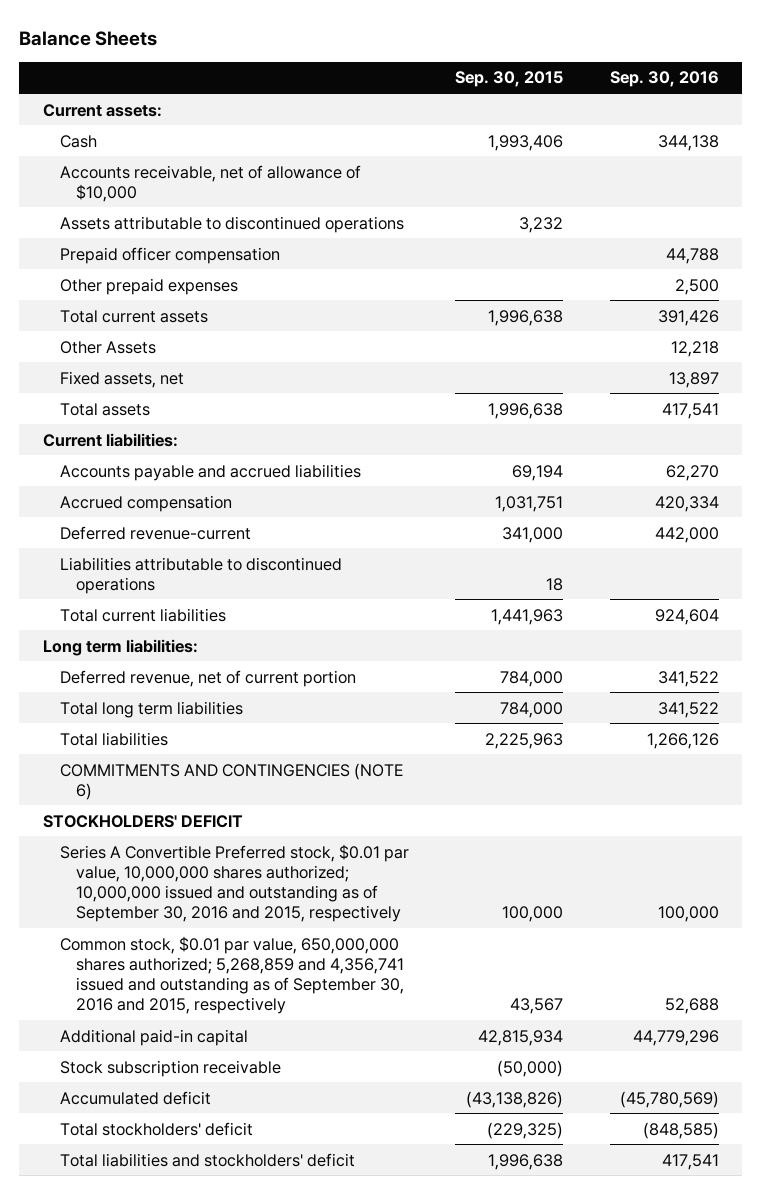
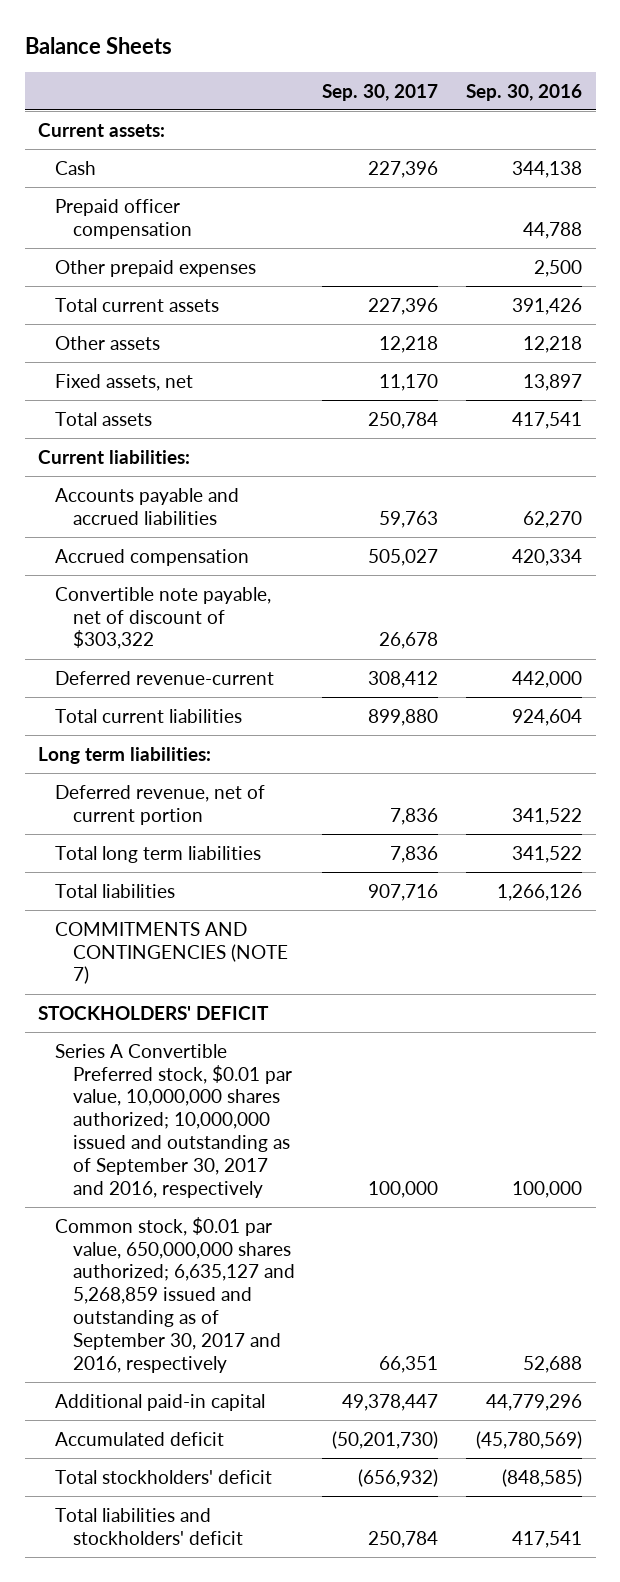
- | Sep. 30, 2015 | Sep. 30, 2016
+ | Sep. 30, 2017 | Sep. 30, 2016
- Accounts receivable, net of allowance of $10,000
- Assets attributable to discontinued operations | 3,232 |
- Other Assets | | 12,218
+ Other assets | 12,218 | 12,218
+ Convertible note payable, net of discount of $303,322 | 26,678 |
- Liabilities attributable to discontinued operations | 18 |
- COMMITMENTS AND CONTINGENCIES (NOTE 6)
+ COMMITMENTS AND CONTINGENCIES (NOTE 7)
- Series A Convertible Preferred stock, $0.01 par value, 10,000,000 shares authorized; 10,000,000 issued and outstanding as of September 30, 2016 and 2015, respectively | 100,000 | 100,000
- Common stock, $0.01 par value, 650,000,000 shares authorized; 5,268,859 and 4,356,741 issued and outstanding as of September 30, 2016 and 2015, respectively | 43,567 | 52,688
+ Series A Convertible Preferred stock, $0.01 par value, 10,000,000 shares authorized; 10,000,000 issued and outstanding as of September 30, 2017 and 2016, respectively | 100,000 | 100,000
+ Common stock, $0.01 par value, 650,000,000 shares authorized; 6,635,127 and 5,268,859 issued and outstanding as of September 30, 2017 and 2016, respectively | 66,351 | 52,688
- Stock subscription receivable | (50,000) |

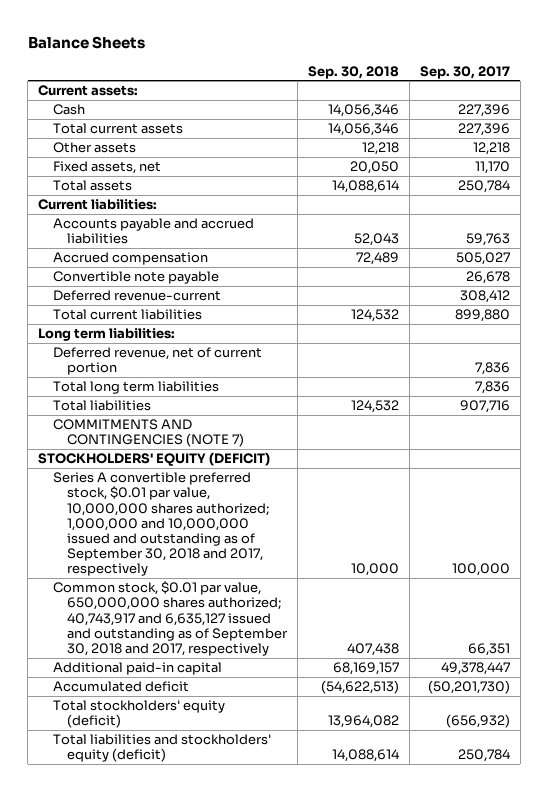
- | Sep. 30, 2017 | Sep. 30, 2016
+ | Sep. 30, 2018 | Sep. 30, 2017
- Prepaid officer compensation | | 44,788
- Other prepaid expenses | | 2,500
- Convertible note payable, net of discount of $303,322 | 26,678 |
+ Convertible note payable | | 26,678
- STOCKHOLDERS' DEFICIT
- Series A Convertible Preferred stock, $0.01 par value, 10,000,000 shares authorized; 10,000,000 issued and outstanding as of September 30, 2017 and 2016, respectively | 100,000 | 100,000
- Common stock, $0.01 par value, 650,000,000 shares authorized; 6,635,127 and 5,268,859 issued and outstanding as of September 30, 2017 and 2016, respectively | 66,351 | 52,688
+ STOCKHOLDERS' EQUITY (DEFICIT)
+ Series A convertible preferred stock, $0.01 par value, 10,000,000 shares authorized; 1,000,000 and 10,000,000 issued and outstanding as of September 30, 2018 and 2017, respectively | 10,000 | 100,000
+ Common stock, $0.01 par value, 650,000,000 shares authorized; 40,743,917 and 6,635,127 issued and outstanding as of September 30, 2018 and 2017, respectively | 407,438 | 66,351
- Total stockholders' deficit | (656,932) | (848,585)
- Total liabilities and stockholders' deficit | 250,784 | 417,541
+ Total stockholders' equity (deficit) | 13,964,082 | (656,932)
+ Total liabilities and stockholders' equity (deficit) | 14,088,614 | 250,784

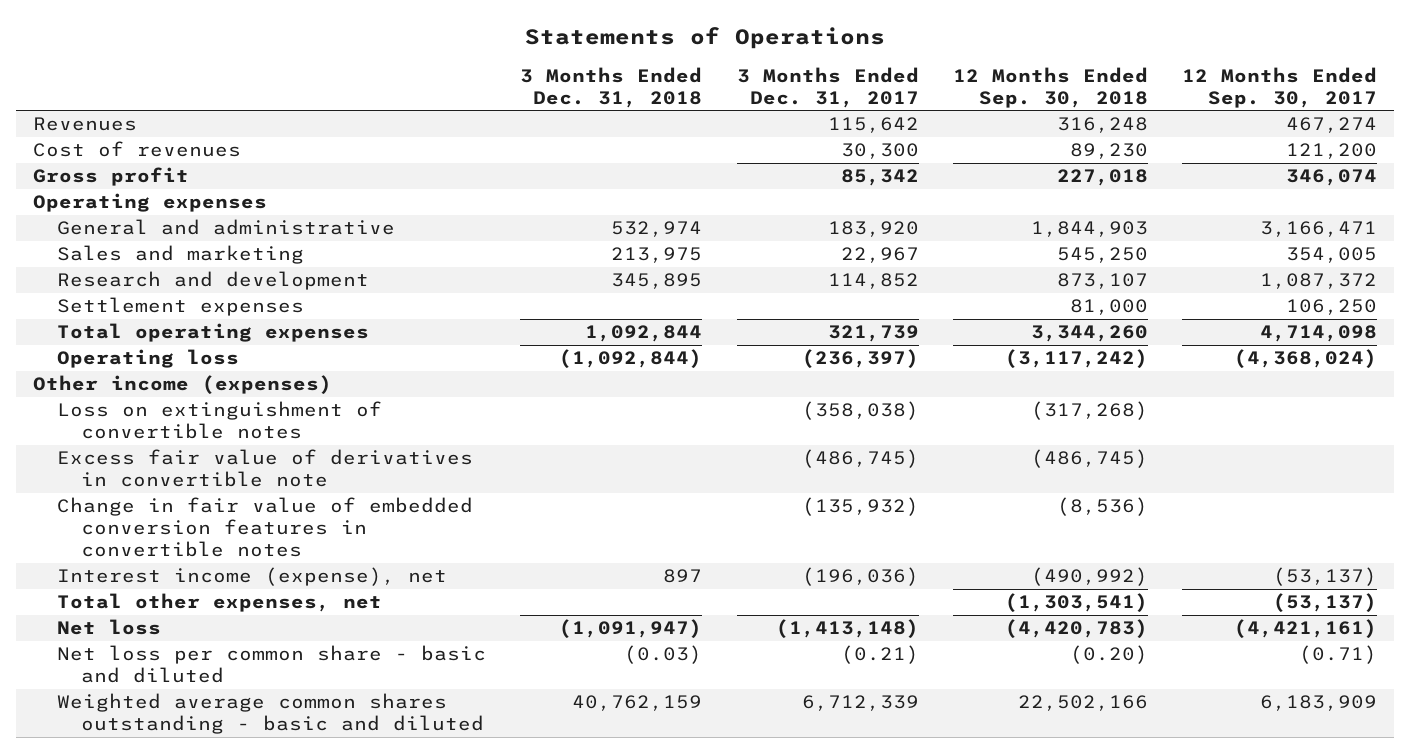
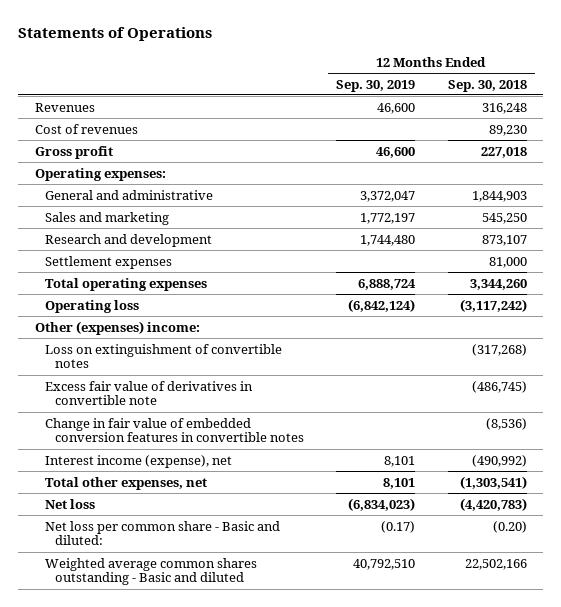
- | 3 Months Ended Dec. 31, 2018 | 3 Months Ended Dec. 31, 2017 | 12 Months Ended Sep. 30, 2018 | 12 Months Ended Sep. 30, 2017
+ | 12 Months Ended Sep. 30, 2019 | 12 Months Ended Sep. 30, 2018
- Operating expenses
+ Operating expenses:
- Other income (expenses)
+ Other (expenses) income:
- Net loss per common share - basic and diluted | (0.03) | (0.21) | (0.20) | (0.71)
- Weighted average common shares outstanding - basic and diluted | 40,762,159 | 6,712,339 | 22,502,166 | 6,183,909
+ Net loss per common share - Basic and diluted: | (0.17) | (0.20)
+ Weighted average common shares outstanding - Basic and diluted | 40,792,510 | 22,502,166

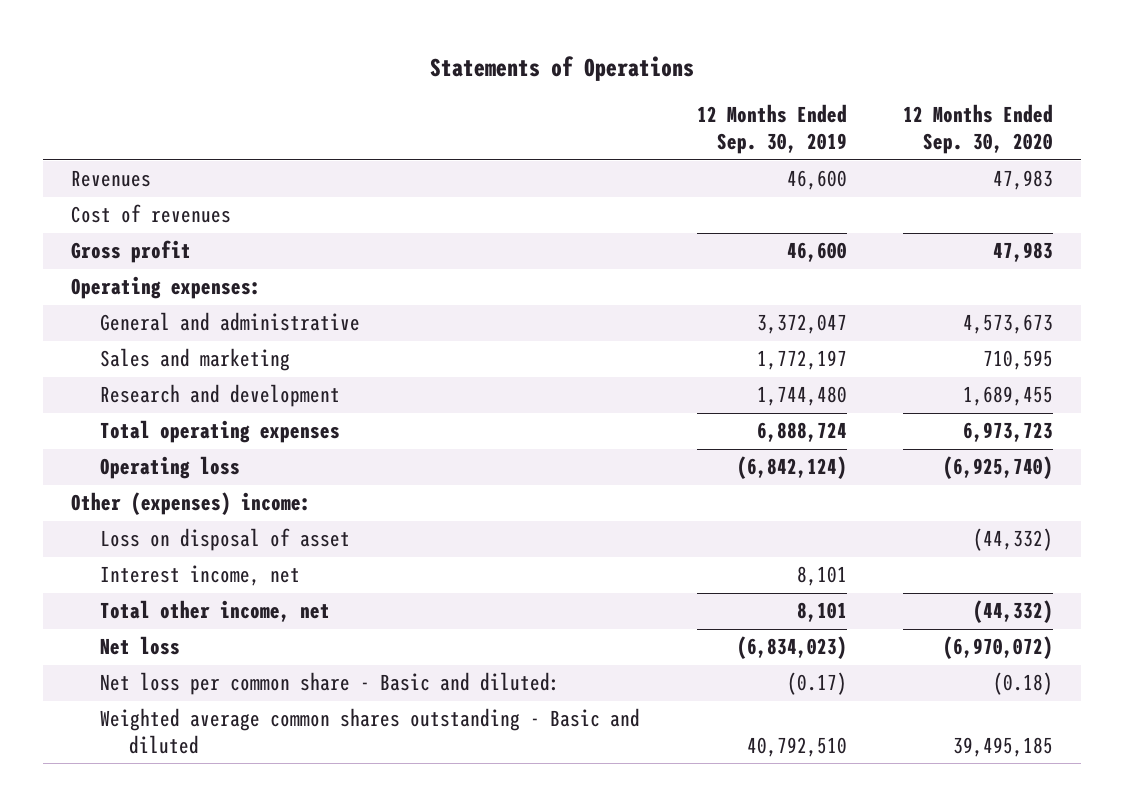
- | 12 Months Ended Sep. 30, 2019 | 12 Months Ended Sep. 30, 2018
+ | 12 Months Ended Sep. 30, 2019 | 12 Months Ended Sep. 30, 2020
- Settlement expenses | | 81,000
- Loss on extinguishment of convertible notes | | (317,268)
- Excess fair value of derivatives in convertible note | | (486,745)
- Change in fair value of embedded conversion features in convertible notes | | (8,536)
- Interest income (expense), net | 8,101 | (490,992)
- Total other expenses, net | 8,101 | (1,303,541)
+ Loss on disposal of asset | | (44,332)
+ Interest income, net | 8,101 |
+ Total other income, net | 8,101 | (44,332)

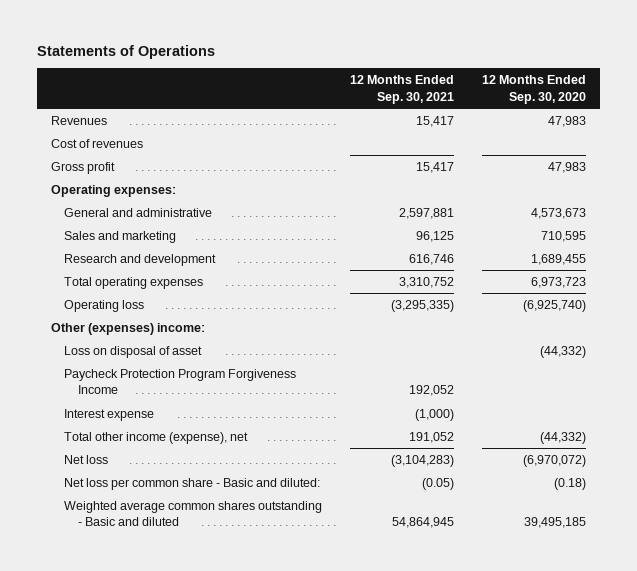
- | 12 Months Ended Sep. 30, 2019 | 12 Months Ended Sep. 30, 2020
+ | 12 Months Ended Sep. 30, 2021 | 12 Months Ended Sep. 30, 2020
- Interest income, net | 8,101 |
- Total other income, net | 8,101 | (44,332)
+ Paycheck Protection Program Forgiveness Income | 192,052 |
+ Interest expense | (1,000) |
+ Total other income (expense), net | 191,052 | (44,332)

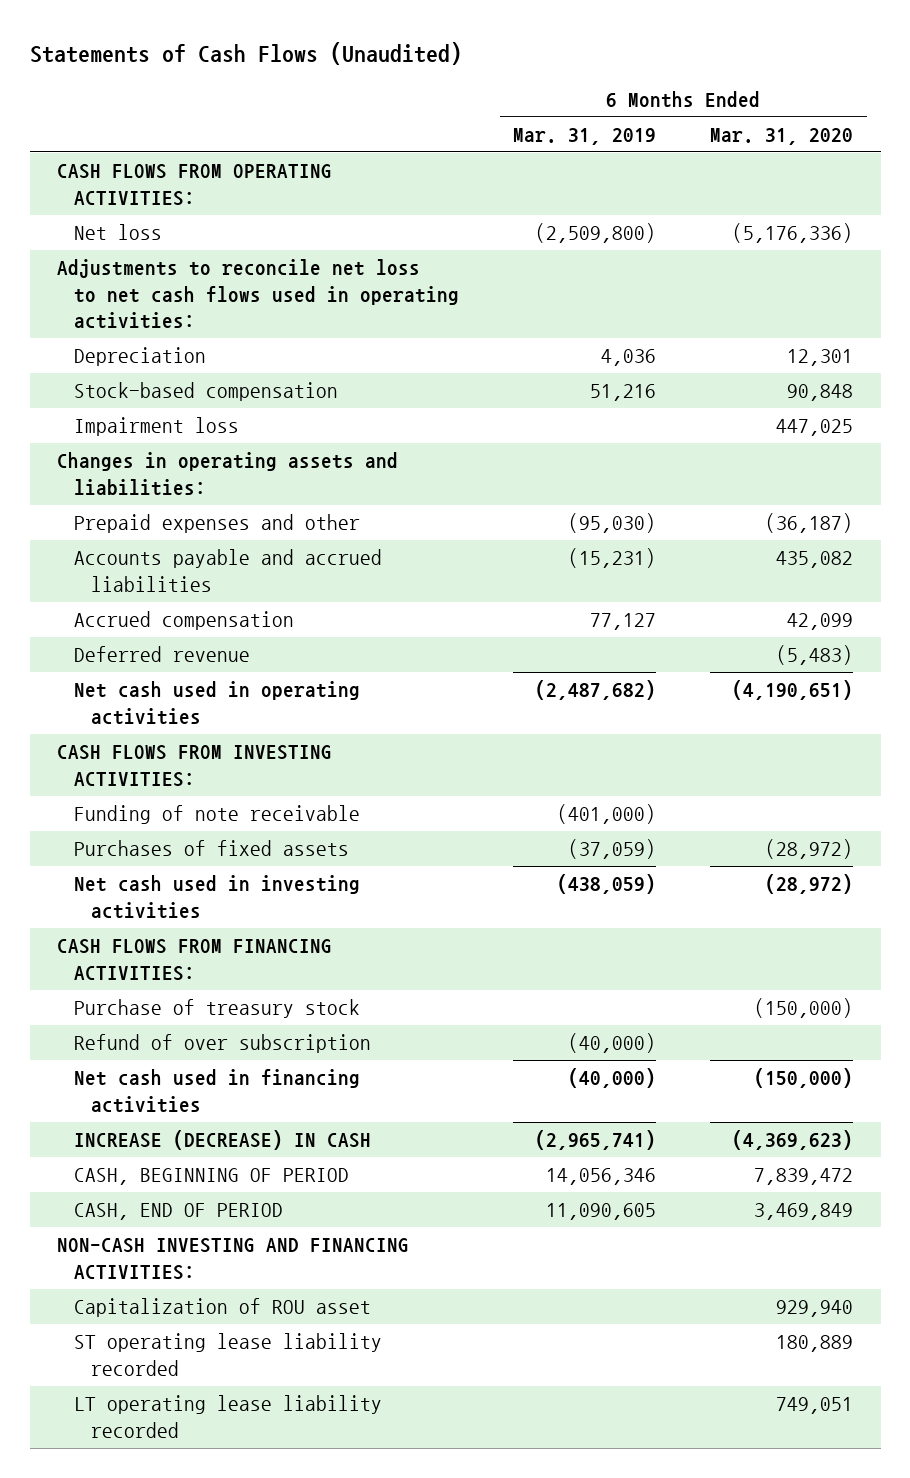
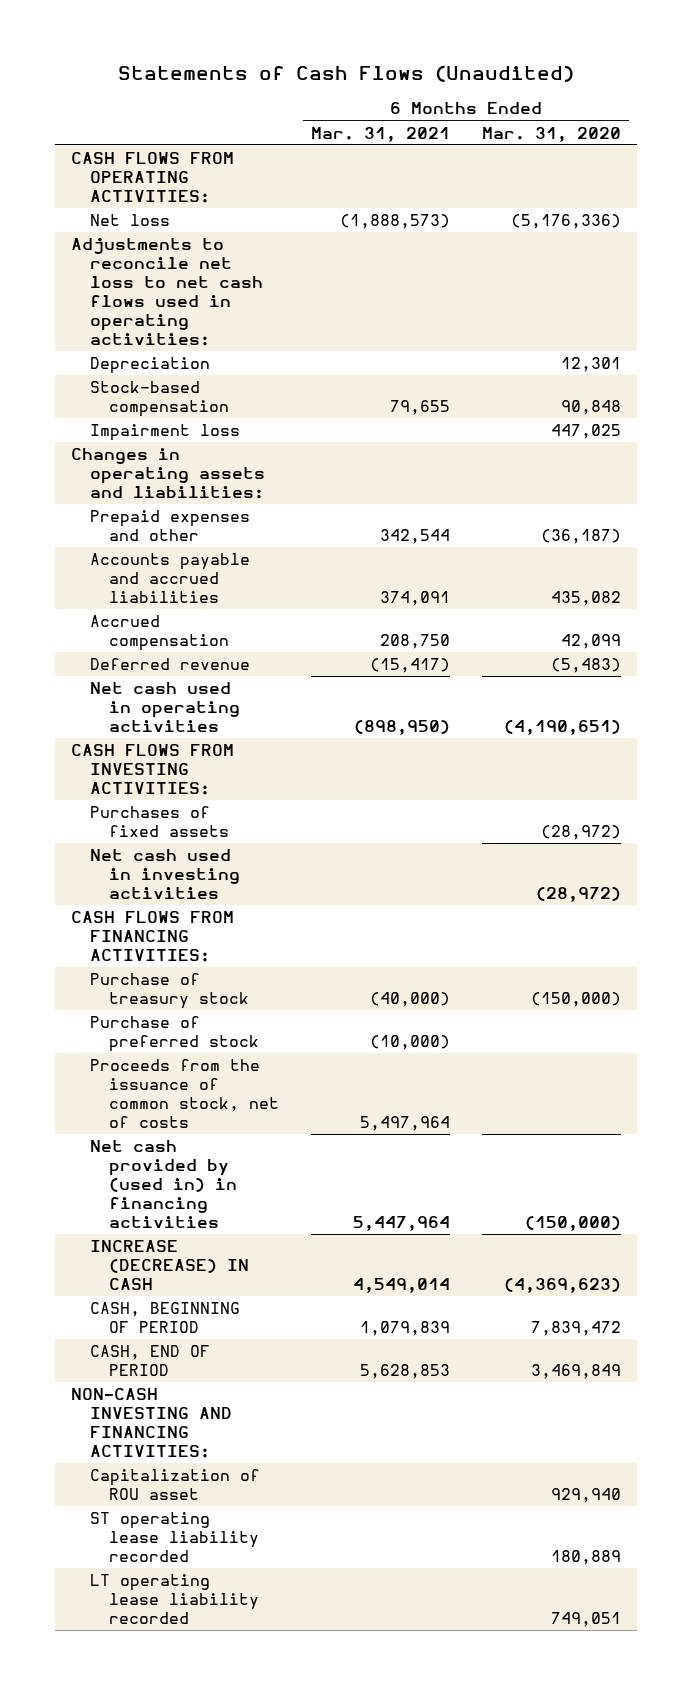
- | 6 Months Ended Mar. 31, 2019 | 6 Months Ended Mar. 31, 2020
+ | 6 Months Ended Mar. 31, 2021 | 6 Months Ended Mar. 31, 2020
- Funding of note receivable | (401,000) |
- Refund of over subscription | (40,000) |
- Net cash used in financing activities | (40,000) | (150,000)
+ Purchase of preferred stock | (10,000) |
+ Proceeds from the issuance of common stock, net of costs | 5,497,964 |
+ Net cash provided by (used in) in financing activities | 5,447,964 | (150,000)

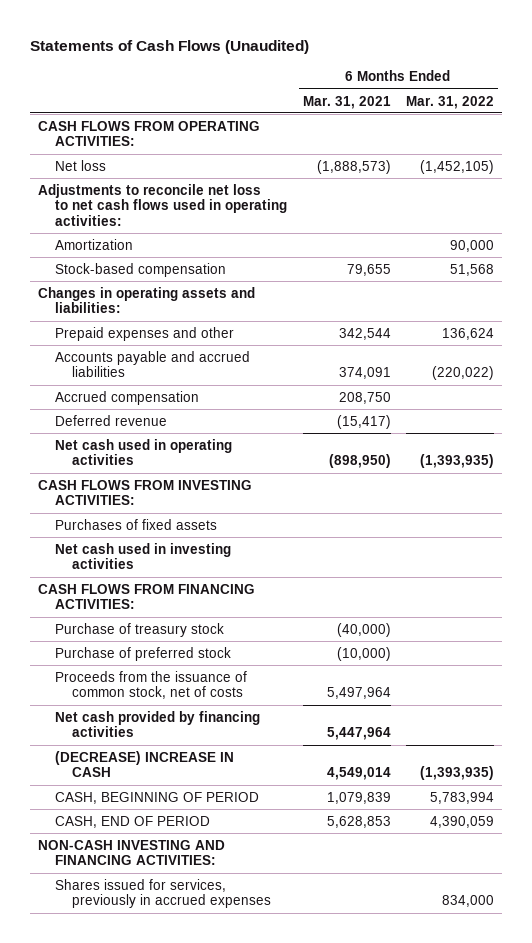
- | 6 Months Ended Mar. 31, 2021 | 6 Months Ended Mar. 31, 2020
+ | 6 Months Ended Mar. 31, 2021 | 6 Months Ended Mar. 31, 2022
- Depreciation | | 12,301
+ Amortization | | 90,000
- Impairment loss | | 447,025
- Net cash provided by (used in) in financing activities | 5,447,964 | (150,000)
- INCREASE (DECREASE) IN CASH | 4,549,014 | (4,369,623)
+ Net cash provided by financing activities | 5,447,964 |
+ (DECREASE) INCREASE IN CASH | 4,549,014 | (1,393,935)
- Capitalization of ROU asset | | 929,940
- ST operating lease liability recorded | | 180,889
- LT operating lease liability recorded | | 749,051
+ Shares issued for services, previously in accrued expenses | | 834,000

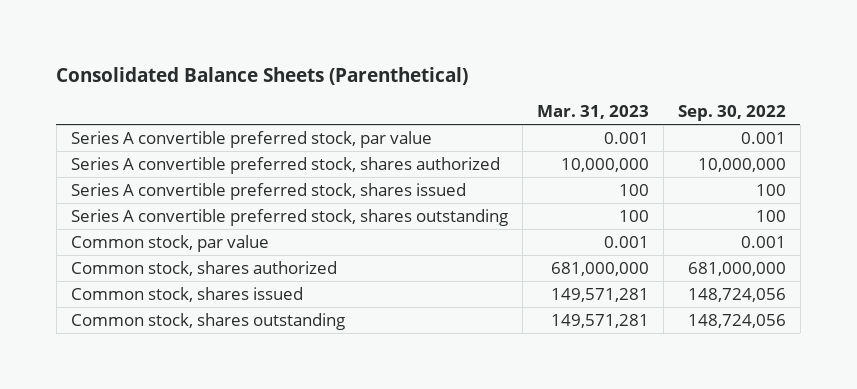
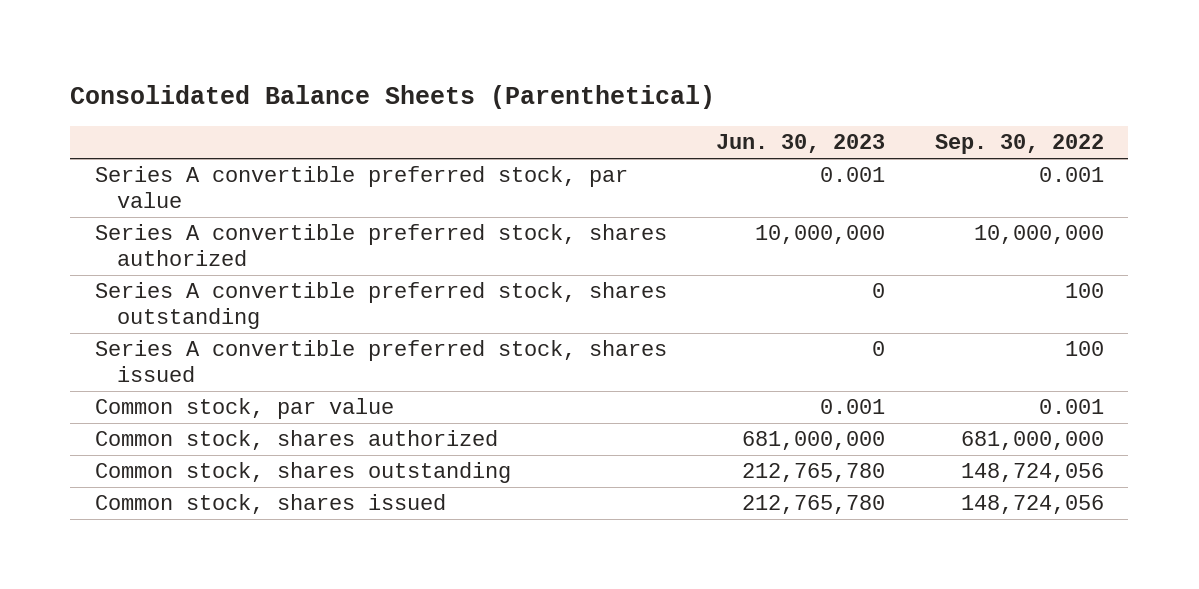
- | Mar. 31, 2023 | Sep. 30, 2022
+ | Jun. 30, 2023 | Sep. 30, 2022
moved down: Series A convertible preferred stock, shares issued | 0 | 100
moved down: Common stock, shares issued | 212,765,780 | 148,724,056

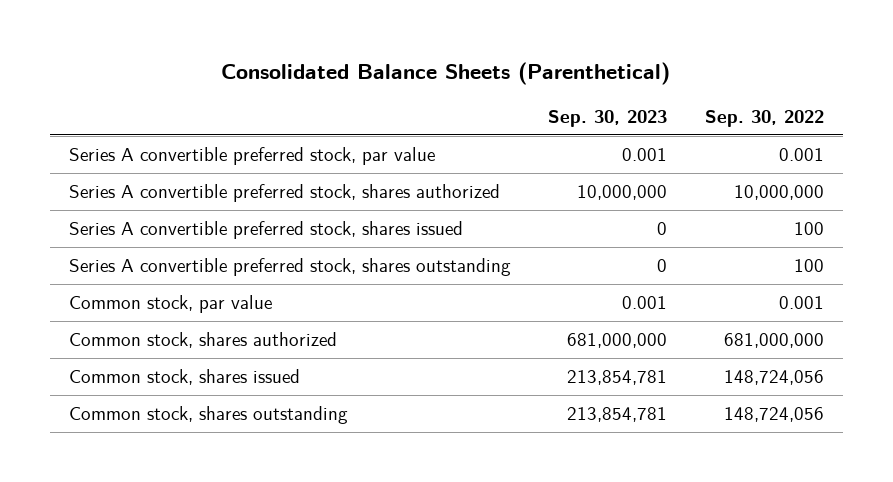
- | Jun. 30, 2023 | Sep. 30, 2022
+ | Sep. 30, 2023 | Sep. 30, 2022
moved down: Series A convertible preferred stock, shares outstanding | 0 | 100
moved down: Common stock, shares outstanding | 213,854,781 | 148,724,056

